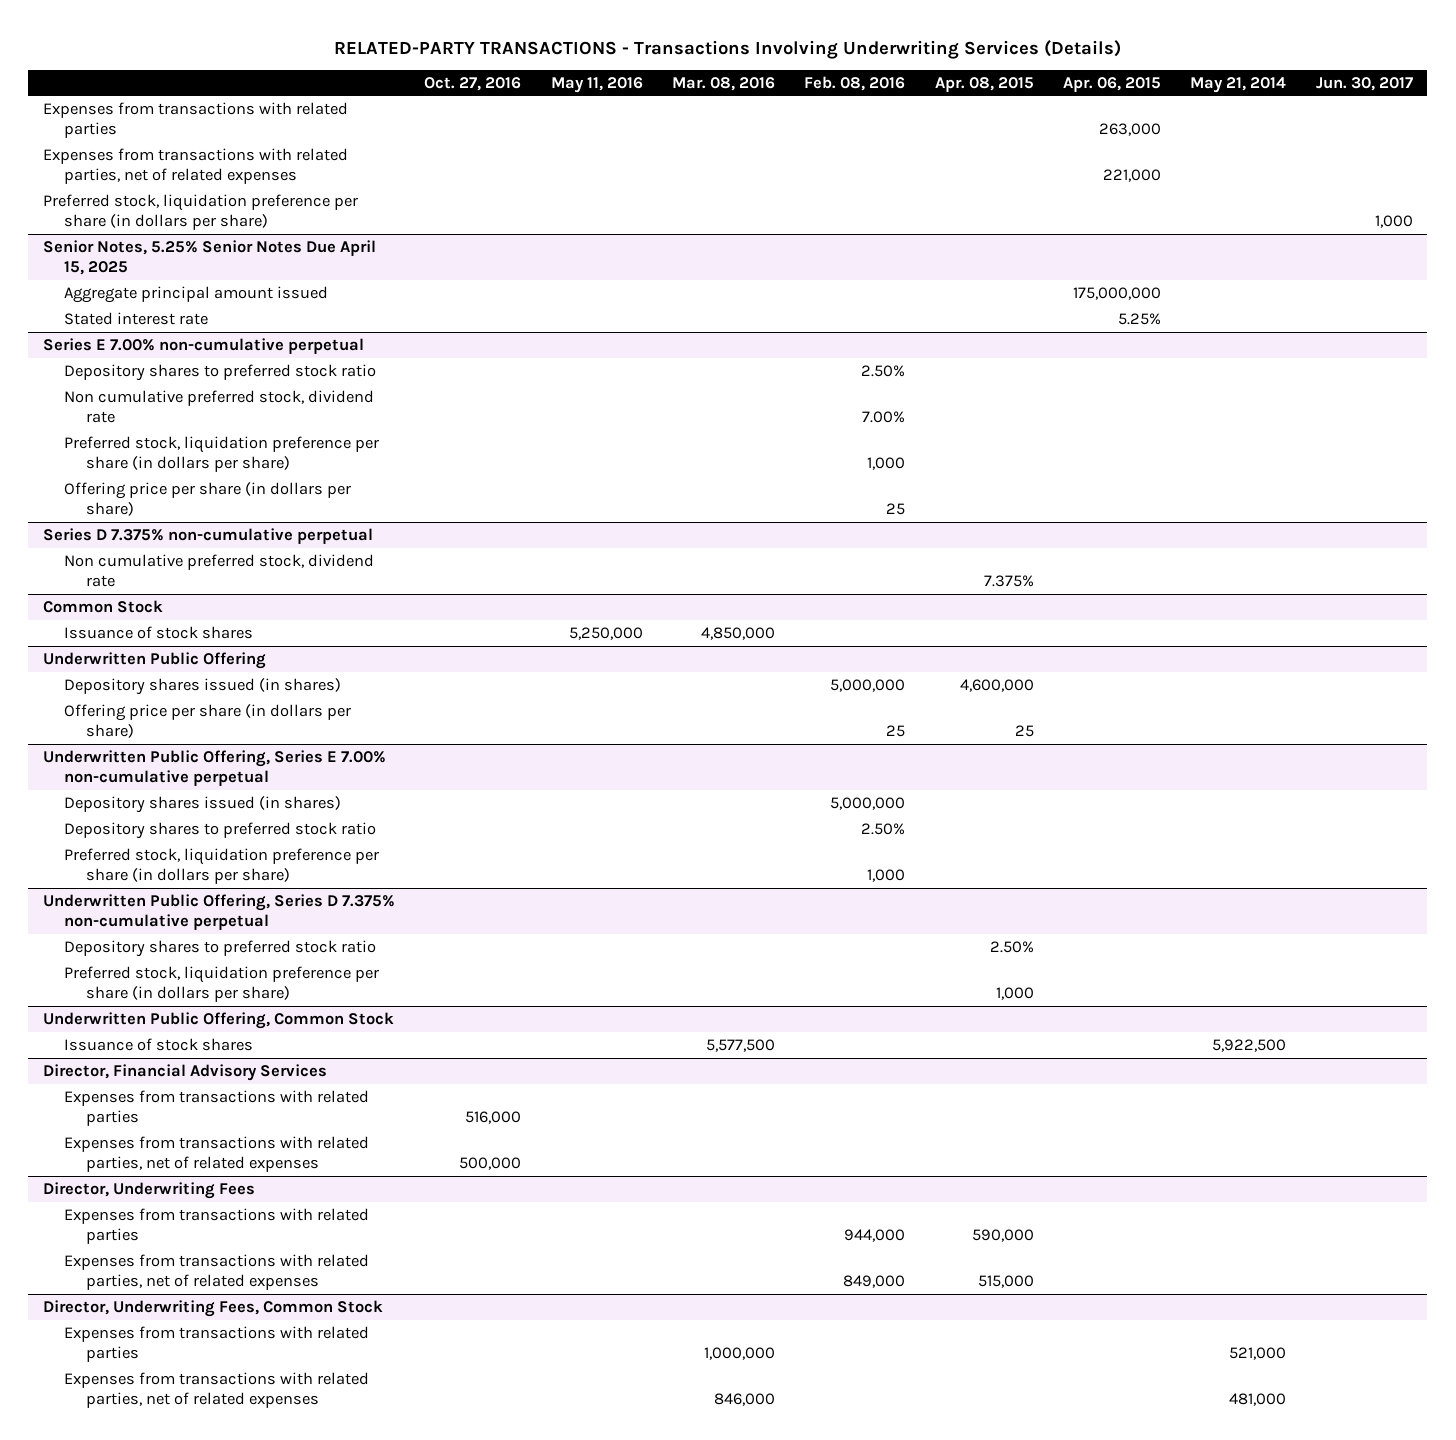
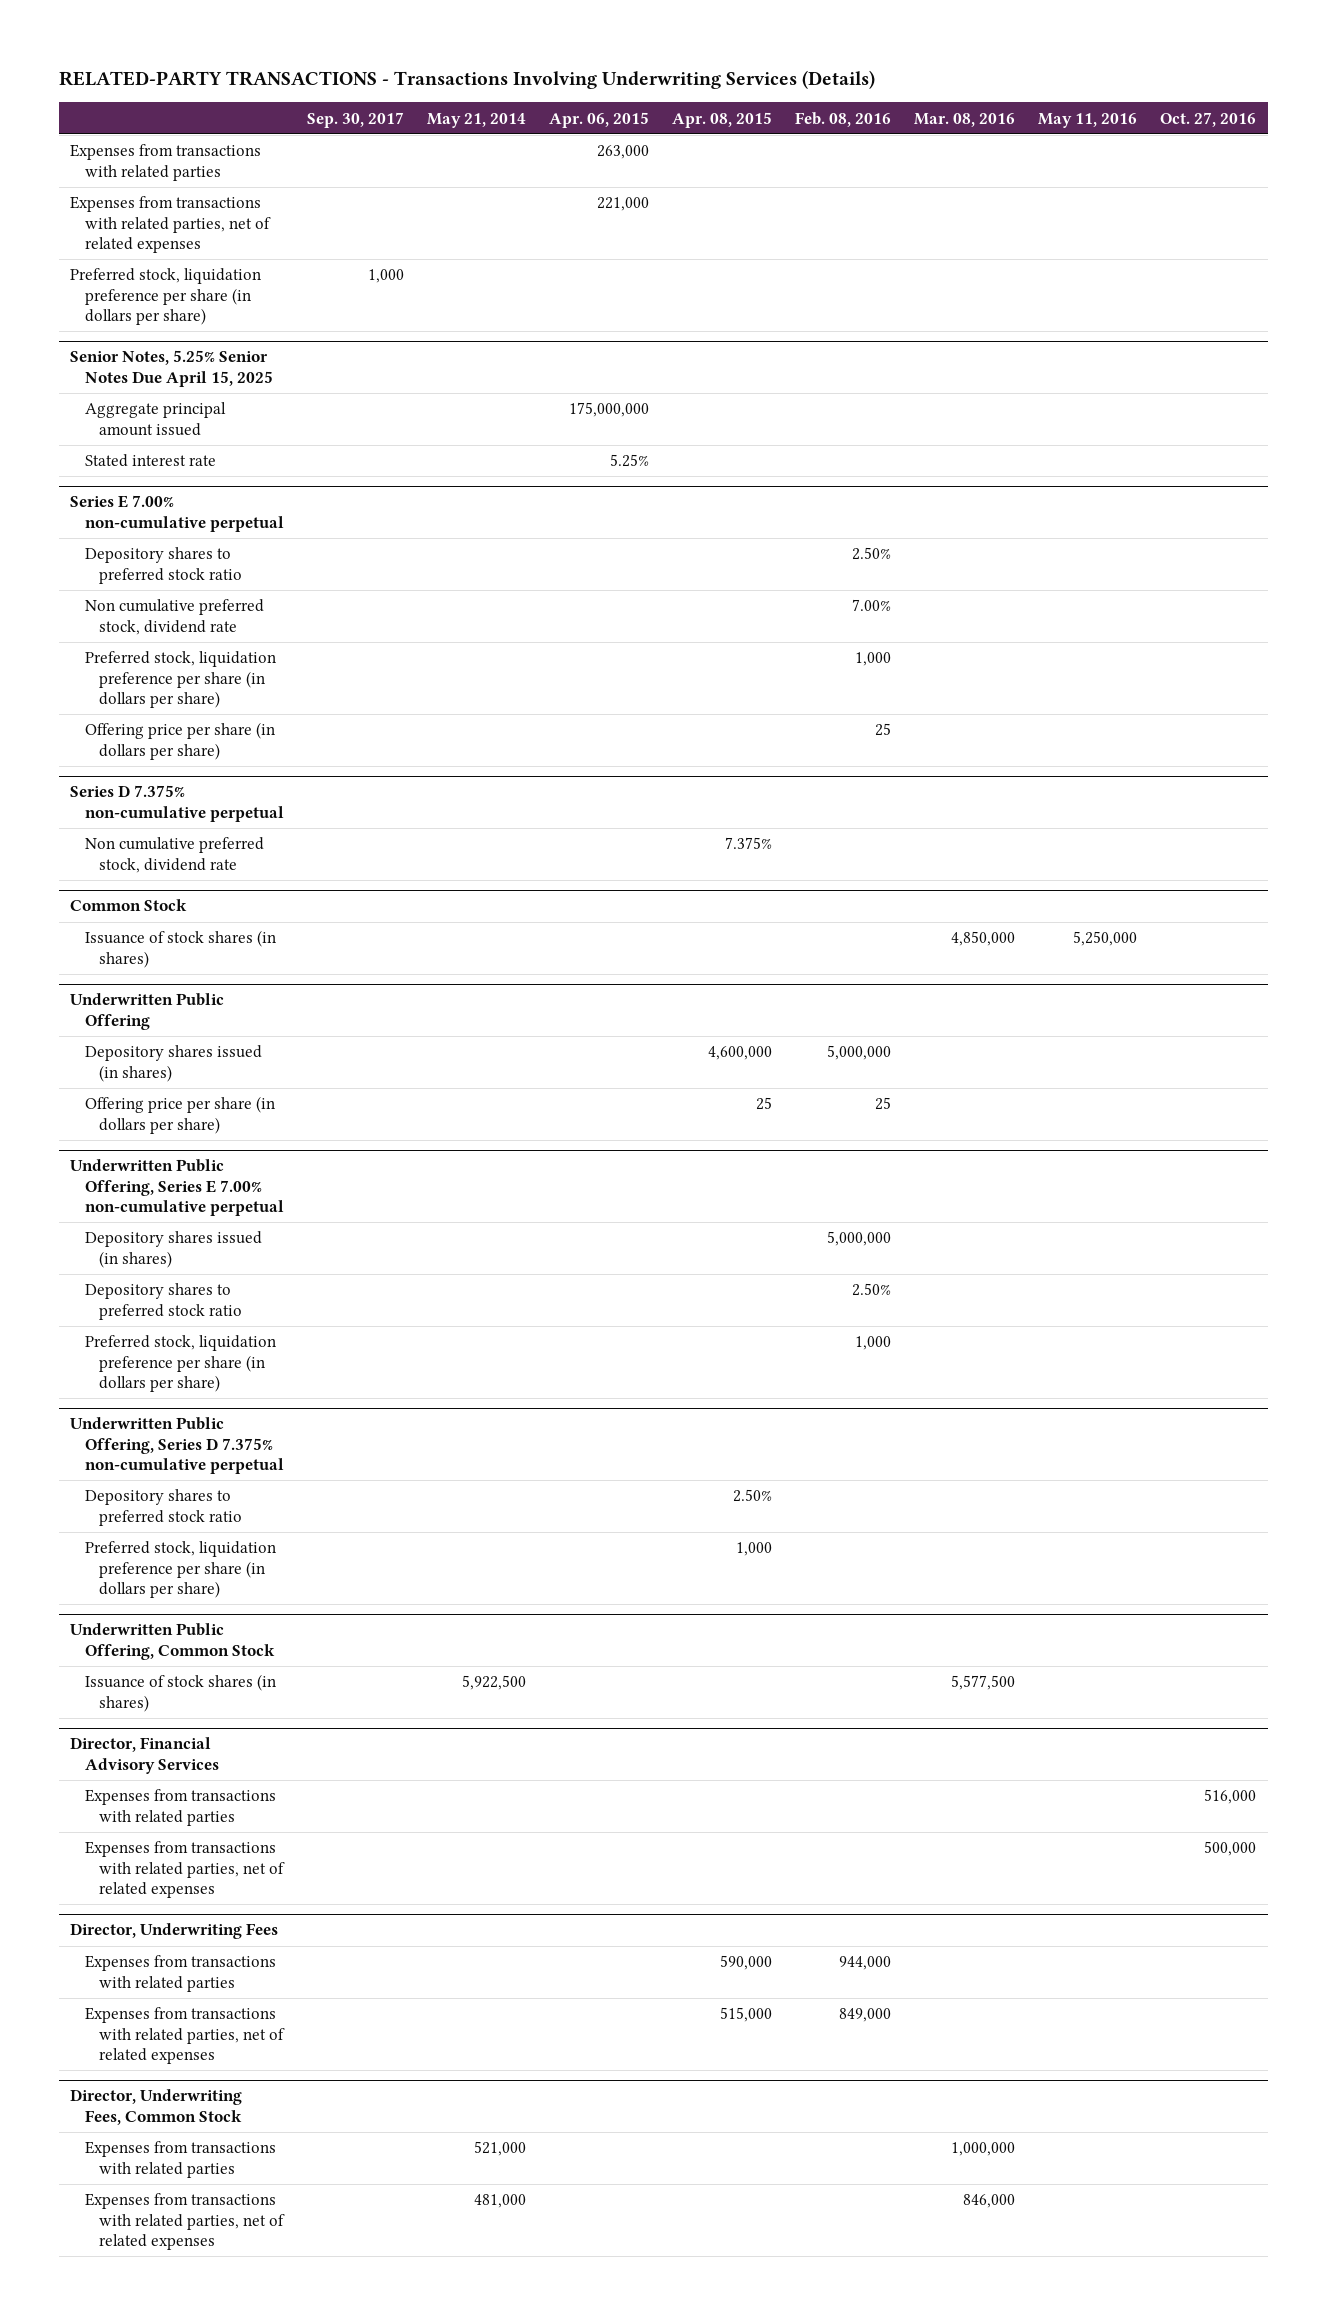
- | Oct. 27, 2016 | May 11, 2016 | Mar. 08, 2016 | Feb. 08, 2016 | Apr. 08, 2015 | Apr. 06, 2015 | May 21, 2014 | Jun. 30, 2017
+ | Sep. 30, 2017 | May 21, 2014 | Apr. 06, 2015 | Apr. 08, 2015 | Feb. 08, 2016 | Mar. 08, 2016 | May 11, 2016 | Oct. 27, 2016
@ Common Stock
- Issuance of stock shares | | 5,250,000 | 4,850,000 | | | | |
+ Issuance of stock shares (in shares) | | | | | | 4,850,000 | 5,250,000 |
@ Underwritten Public Offering, Common Stock
- Issuance of stock shares | | | 5,577,500 | | | | 5,922,500 |
+ Issuance of stock shares (in shares) | | 5,922,500 | | | | 5,577,500 | |

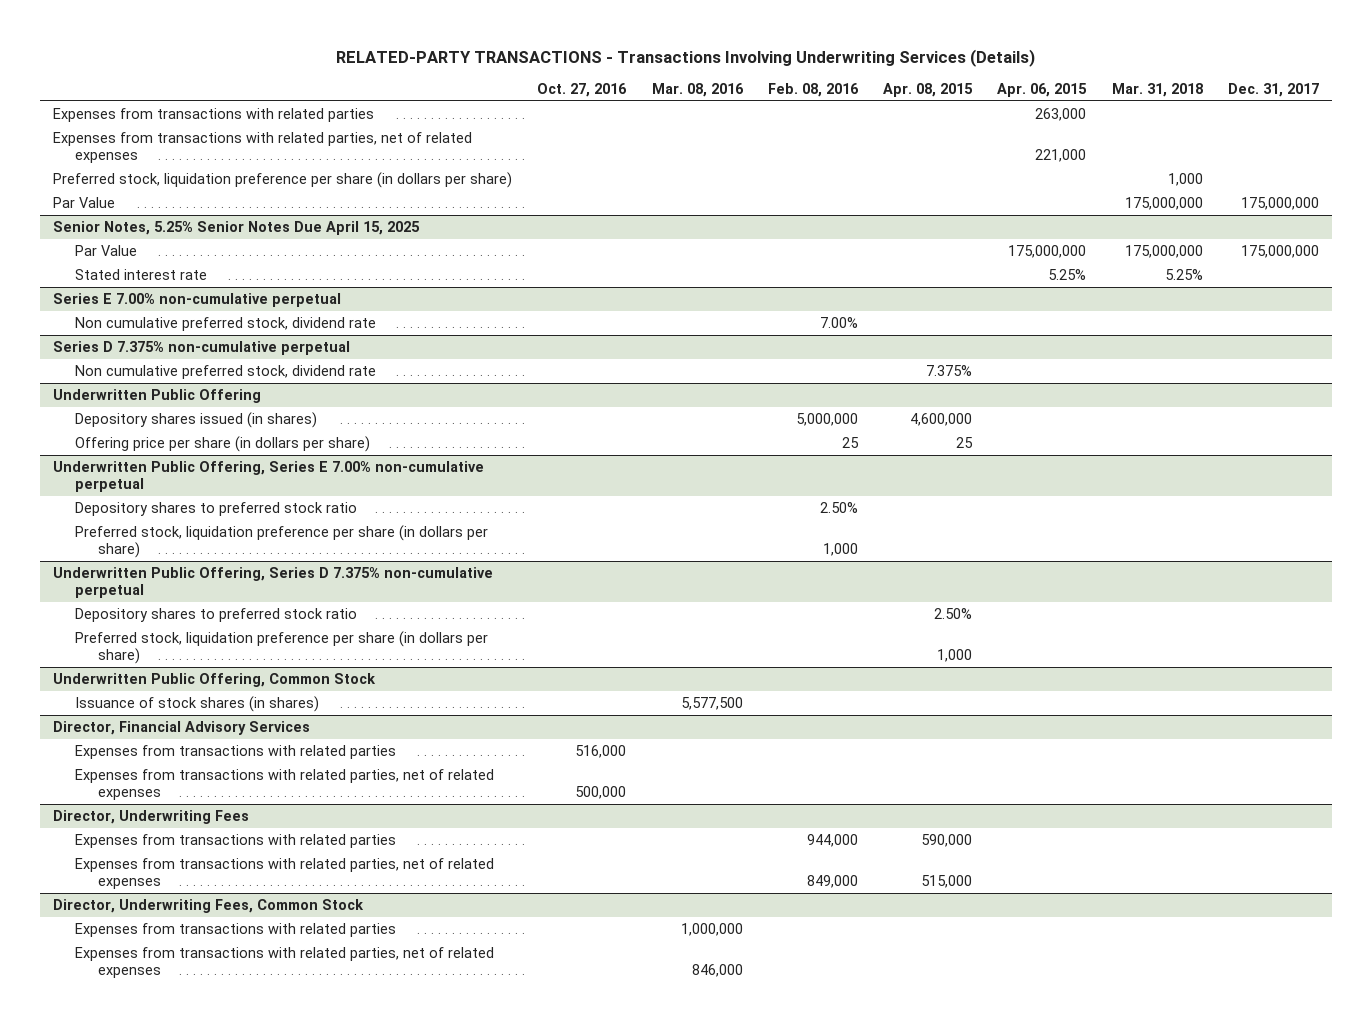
- | Sep. 30, 2017 | May 21, 2014 | Apr. 06, 2015 | Apr. 08, 2015 | Feb. 08, 2016 | Mar. 08, 2016 | May 11, 2016 | Oct. 27, 2016
+ | Oct. 27, 2016 | Mar. 08, 2016 | Feb. 08, 2016 | Apr. 08, 2015 | Apr. 06, 2015 | Mar. 31, 2018 | Dec. 31, 2017
+ Par Value | | | | | | 175,000,000 | 175,000,000
@ Senior Notes, 5.25% Senior Notes Due April 15, 2025
- Aggregate principal amount issued | | | 175,000,000 | | | | |
+ Par Value | | | | | 175,000,000 | 175,000,000 | 175,000,000
@ Series E 7.00% non-cumulative perpetual
- Depository shares to preferred stock ratio | | | | | 2.50% | | |
- Preferred stock, liquidation preference per share (in dollars per share) | | | | | 1,000 | | |
- Offering price per share (in dollars per share) | | | | | 25 | | |
- Common Stock
- Issuance of stock shares (in shares) | | | | | | 4,850,000 | 5,250,000 |
@ Underwritten Public Offering, Series E 7.00% non-cumulative perpetual
- Depository shares issued (in shares) | | | | | 5,000,000 | | |

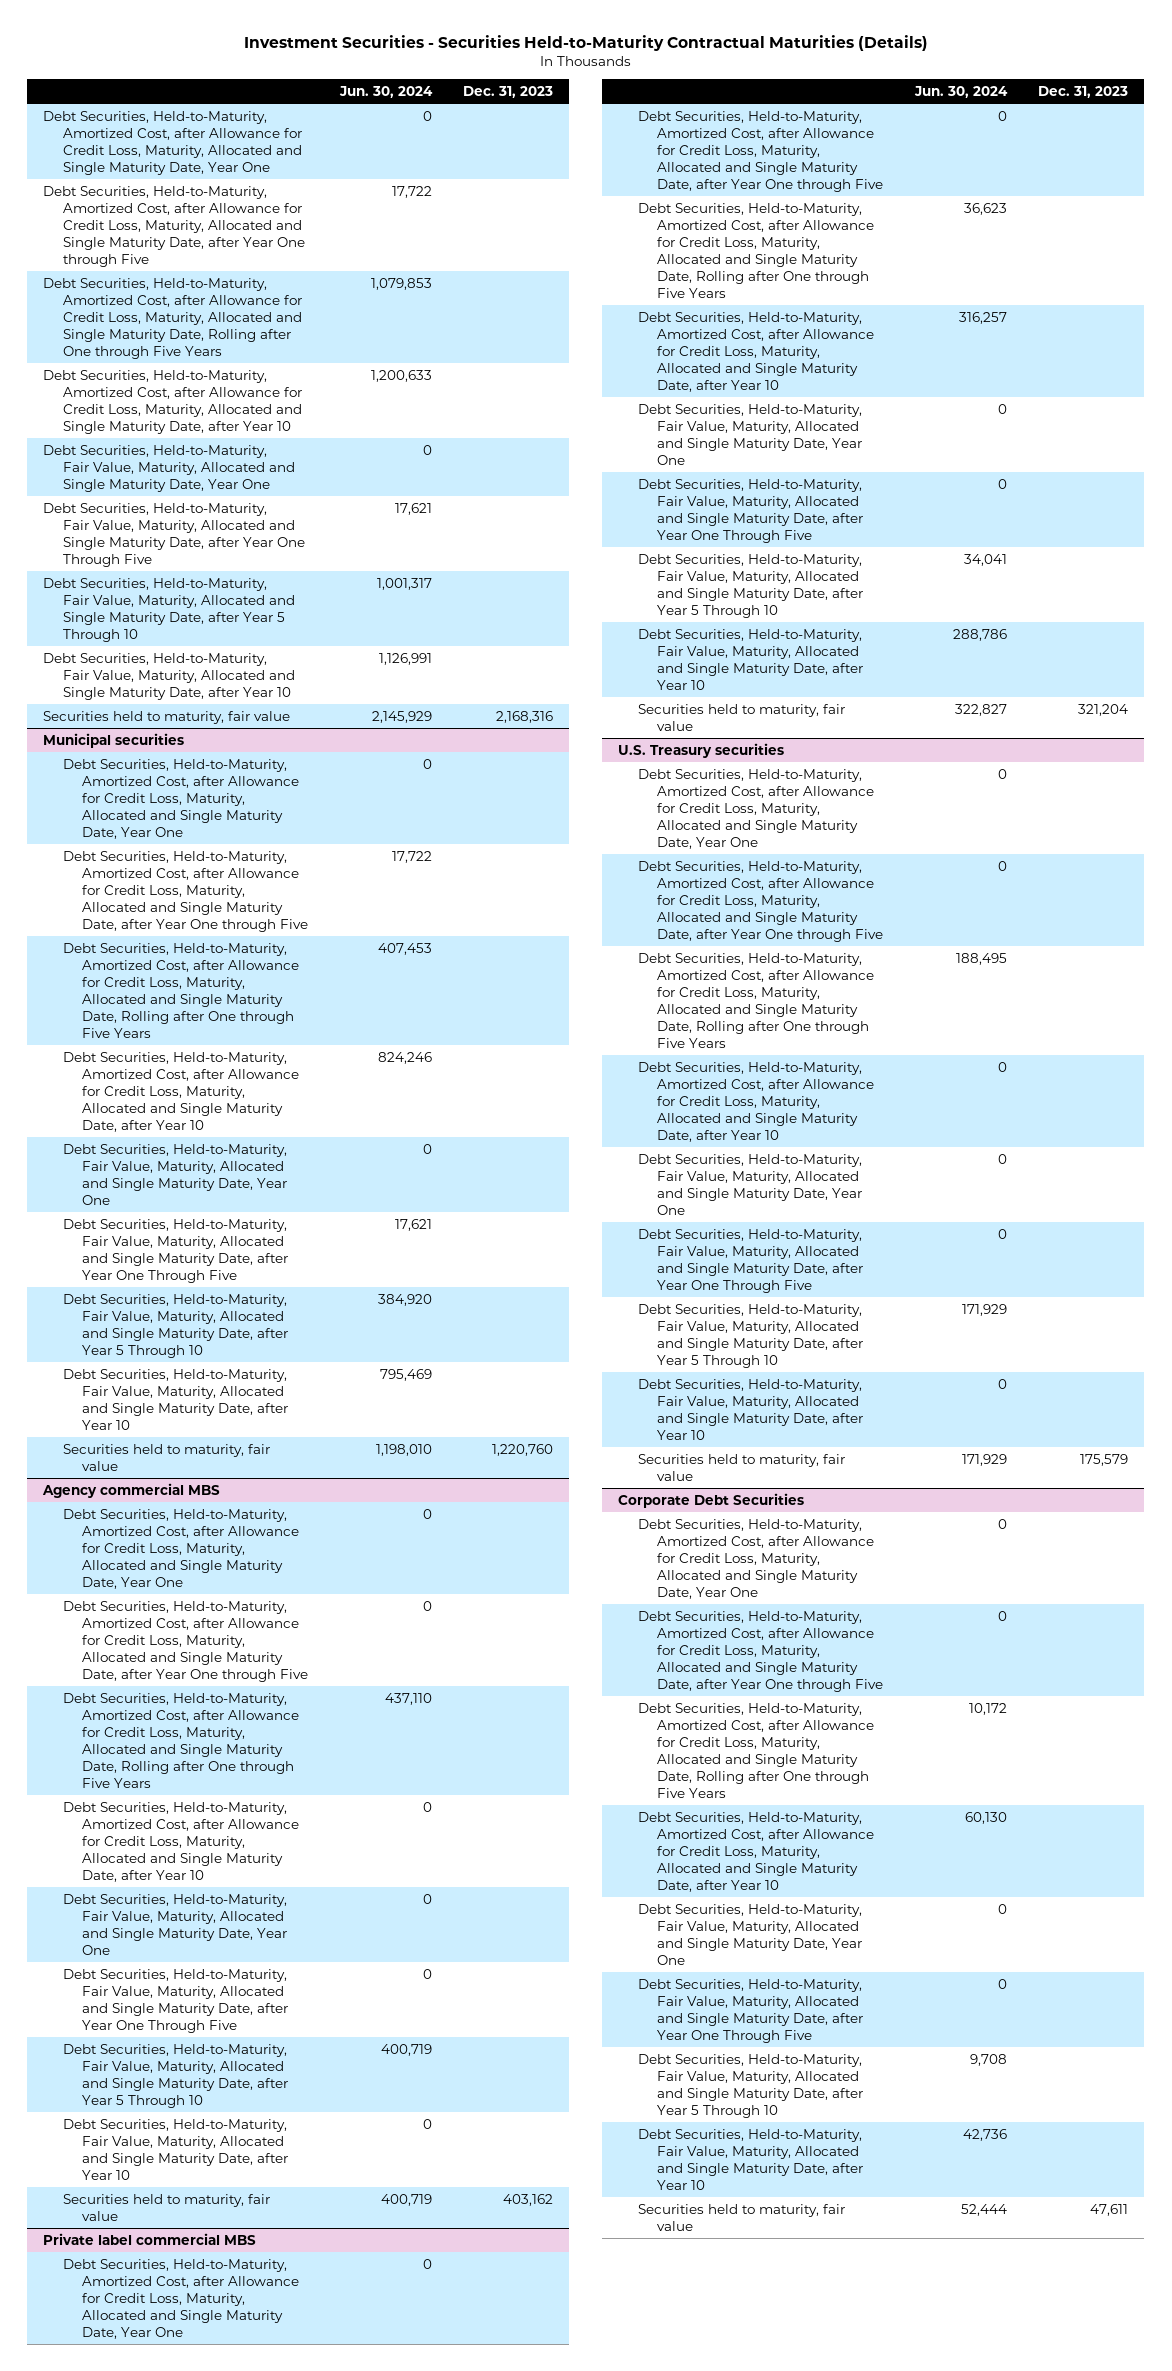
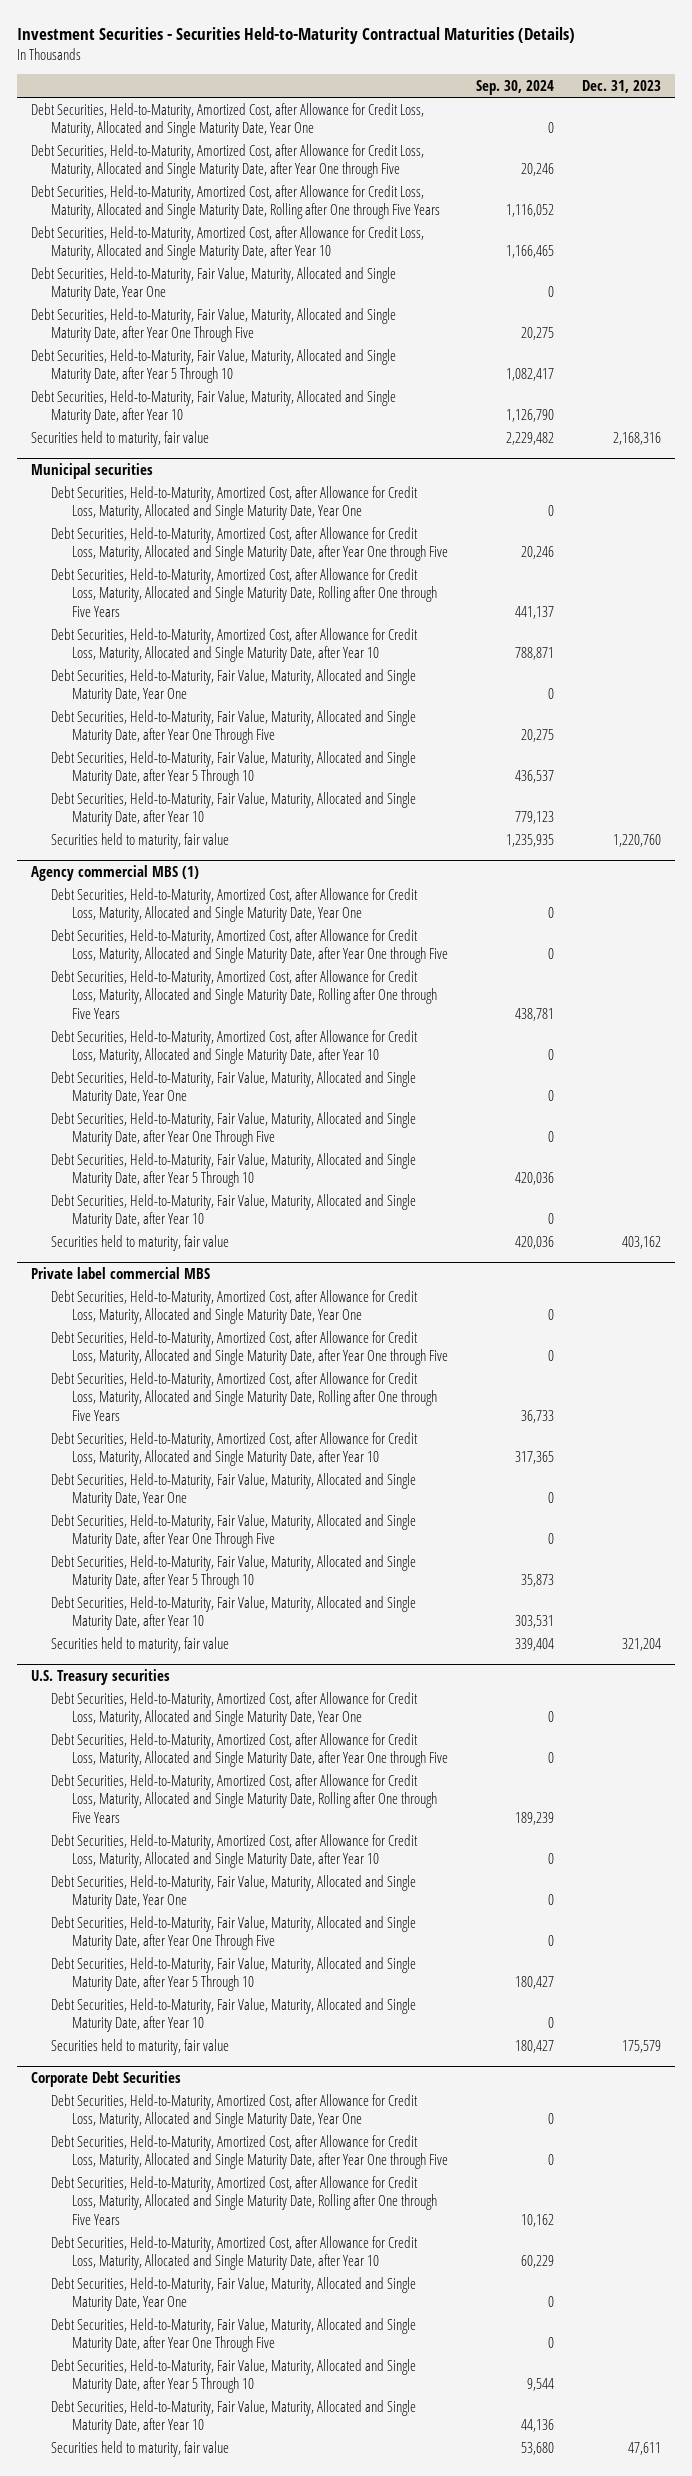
- | Jun. 30, 2024 | Dec. 31, 2023
+ | Sep. 30, 2024 | Dec. 31, 2023
- Agency commercial MBS
+ Agency commercial MBS (1)

